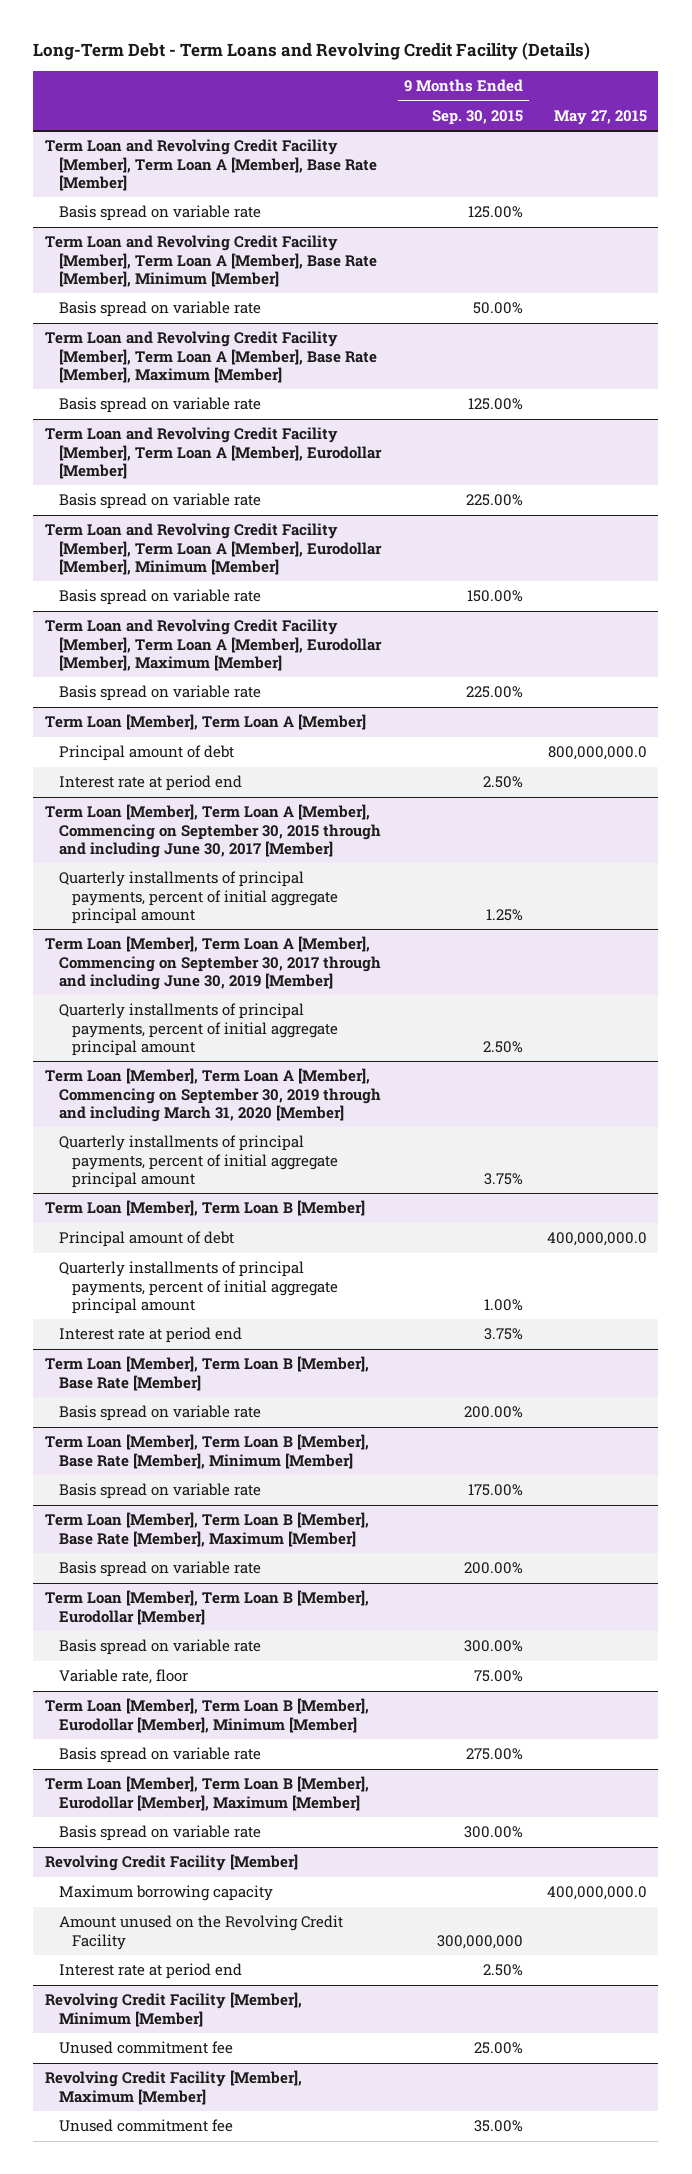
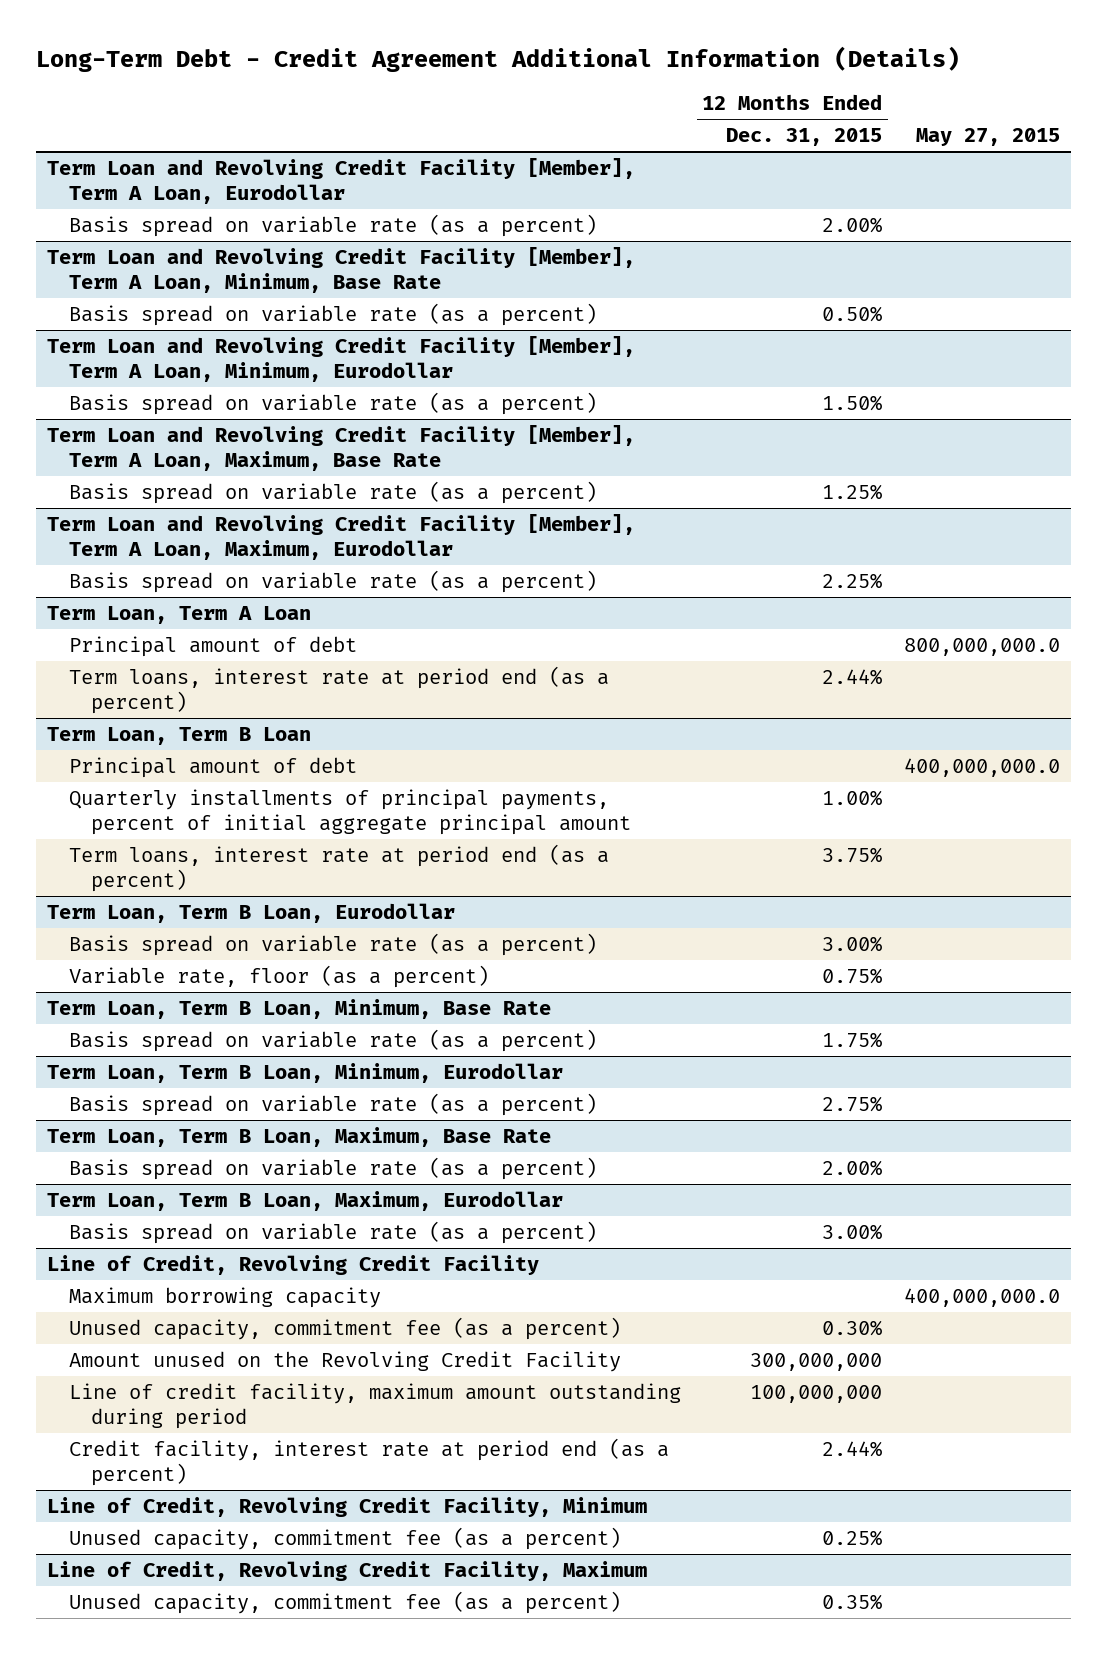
- Long-Term Debt - Term Loans and Revolving Credit Facility (Details)
+ Long-Term Debt - Credit Agreement Additional Information (Details)
- | 9 Months Ended Sep. 30, 2015 | May 27, 2015
+ | 12 Months Ended Dec. 31, 2015 | May 27, 2015
- Term Loan and Revolving Credit Facility [Member], Term Loan A [Member], Base Rate [Member]
- Basis spread on variable rate | 125.00% |
- Term Loan and Revolving Credit Facility [Member], Term Loan A [Member], Base Rate [Member], Minimum [Member]
- Basis spread on variable rate | 50.00% |
- Term Loan and Revolving Credit Facility [Member], Term Loan A [Member], Base Rate [Member], Maximum [Member]
- Basis spread on variable rate | 125.00% |
- Term Loan and Revolving Credit Facility [Member], Term Loan A [Member], Eurodollar [Member]
- Basis spread on variable rate | 225.00% |
- Term Loan and Revolving Credit Facility [Member], Term Loan A [Member], Eurodollar [Member], Minimum [Member]
- Basis spread on variable rate | 150.00% |
- Term Loan and Revolving Credit Facility [Member], Term Loan A [Member], Eurodollar [Member], Maximum [Member]
- Basis spread on variable rate | 225.00% |
- Term Loan [Member], Term Loan A [Member]
+ Term Loan and Revolving Credit Facility [Member], Term A Loan, Eurodollar
+ Basis spread on variable rate (as a percent) | 2.00% |
+ Term Loan and Revolving Credit Facility [Member], Term A Loan, Minimum, Base Rate
+ Basis spread on variable rate (as a percent) | 0.50% |
+ Term Loan and Revolving Credit Facility [Member], Term A Loan, Minimum, Eurodollar
+ Basis spread on variable rate (as a percent) | 1.50% |
+ Term Loan and Revolving Credit Facility [Member], Term A Loan, Maximum, Base Rate
+ Basis spread on variable rate (as a percent) | 1.25% |
+ Term Loan and Revolving Credit Facility [Member], Term A Loan, Maximum, Eurodollar
+ Basis spread on variable rate (as a percent) | 2.25% |
+ Term Loan, Term A Loan
- Interest rate at period end | 2.50% |
- Term Loan [Member], Term Loan A [Member], Commencing on September 30, 2015 through and including June 30, 2017 [Member]
- Quarterly installments of principal payments, percent of initial aggregate principal amount | 1.25% |
- Term Loan [Member], Term Loan A [Member], Commencing on September 30, 2017 through and including June 30, 2019 [Member]
- Quarterly installments of principal payments, percent of initial aggregate principal amount | 2.50% |
- Term Loan [Member], Term Loan A [Member], Commencing on September 30, 2019 through and including March 31, 2020 [Member]
- Quarterly installments of principal payments, percent of initial aggregate principal amount | 3.75% |
- Term Loan [Member], Term Loan B [Member]
+ Term loans, interest rate at period end (as a percent) | 2.44% |
+ Term Loan, Term B Loan
- Interest rate at period end | 3.75% |
- Term Loan [Member], Term Loan B [Member], Base Rate [Member]
- Basis spread on variable rate | 200.00% |
- Term Loan [Member], Term Loan B [Member], Base Rate [Member], Minimum [Member]
- Basis spread on variable rate | 175.00% |
- Term Loan [Member], Term Loan B [Member], Base Rate [Member], Maximum [Member]
- Basis spread on variable rate | 200.00% |
- Term Loan [Member], Term Loan B [Member], Eurodollar [Member]
- Basis spread on variable rate | 300.00% |
- Variable rate, floor | 75.00% |
- Term Loan [Member], Term Loan B [Member], Eurodollar [Member], Minimum [Member]
- Basis spread on variable rate | 275.00% |
- Term Loan [Member], Term Loan B [Member], Eurodollar [Member], Maximum [Member]
- Basis spread on variable rate | 300.00% |
- Revolving Credit Facility [Member]
+ Term loans, interest rate at period end (as a percent) | 3.75% |
+ Term Loan, Term B Loan, Eurodollar
+ Basis spread on variable rate (as a percent) | 3.00% |
+ Variable rate, floor (as a percent) | 0.75% |
+ Term Loan, Term B Loan, Minimum, Base Rate
+ Basis spread on variable rate (as a percent) | 1.75% |
+ Term Loan, Term B Loan, Minimum, Eurodollar
+ Basis spread on variable rate (as a percent) | 2.75% |
+ Term Loan, Term B Loan, Maximum, Base Rate
+ Basis spread on variable rate (as a percent) | 2.00% |
+ Term Loan, Term B Loan, Maximum, Eurodollar
+ Basis spread on variable rate (as a percent) | 3.00% |
+ Line of Credit, Revolving Credit Facility
+ Unused capacity, commitment fee (as a percent) | 0.30% |
- Interest rate at period end | 2.50% |
- Revolving Credit Facility [Member], Minimum [Member]
- Unused commitment fee | 25.00% |
- Revolving Credit Facility [Member], Maximum [Member]
- Unused commitment fee | 35.00% |
+ Line of credit facility, maximum amount outstanding during period | 100,000,000 |
+ Credit facility, interest rate at period end (as a percent) | 2.44% |
+ Line of Credit, Revolving Credit Facility, Minimum
+ Unused capacity, commitment fee (as a percent) | 0.25% |
+ Line of Credit, Revolving Credit Facility, Maximum
+ Unused capacity, commitment fee (as a percent) | 0.35% |

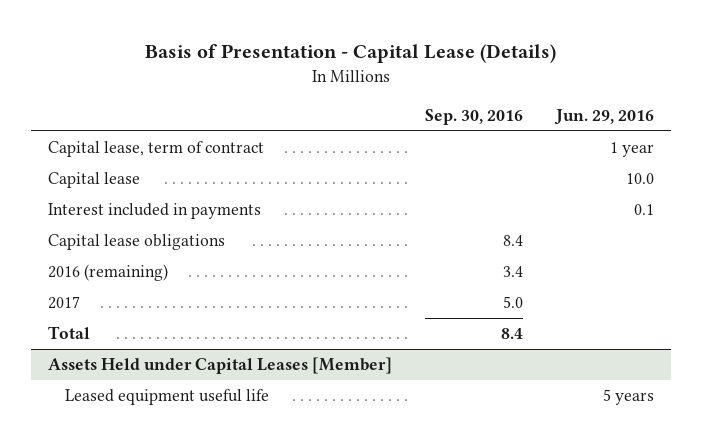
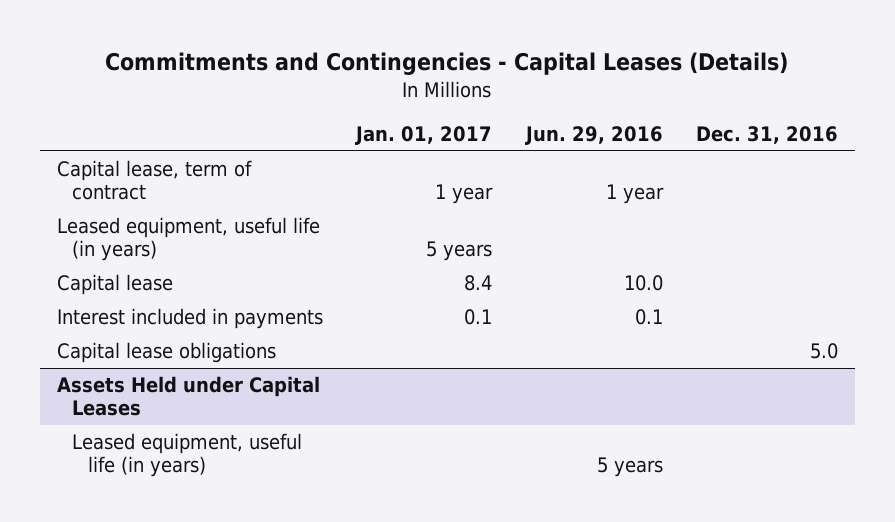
- Basis of Presentation - Capital Lease (Details)
+ Commitments and Contingencies - Capital Leases (Details)
- | Sep. 30, 2016 | Jun. 29, 2016
+ | Jan. 01, 2017 | Jun. 29, 2016 | Dec. 31, 2016
+ Leased equipment, useful life (in years) | 5 years | |
- 2016 (remaining) | 3.4 |
- 2017 | 5.0 |
- Total | 8.4 |
- Assets Held under Capital Leases [Member]
- Leased equipment useful life | | 5 years
+ Assets Held under Capital Leases
+ Leased equipment, useful life (in years) | | 5 years |

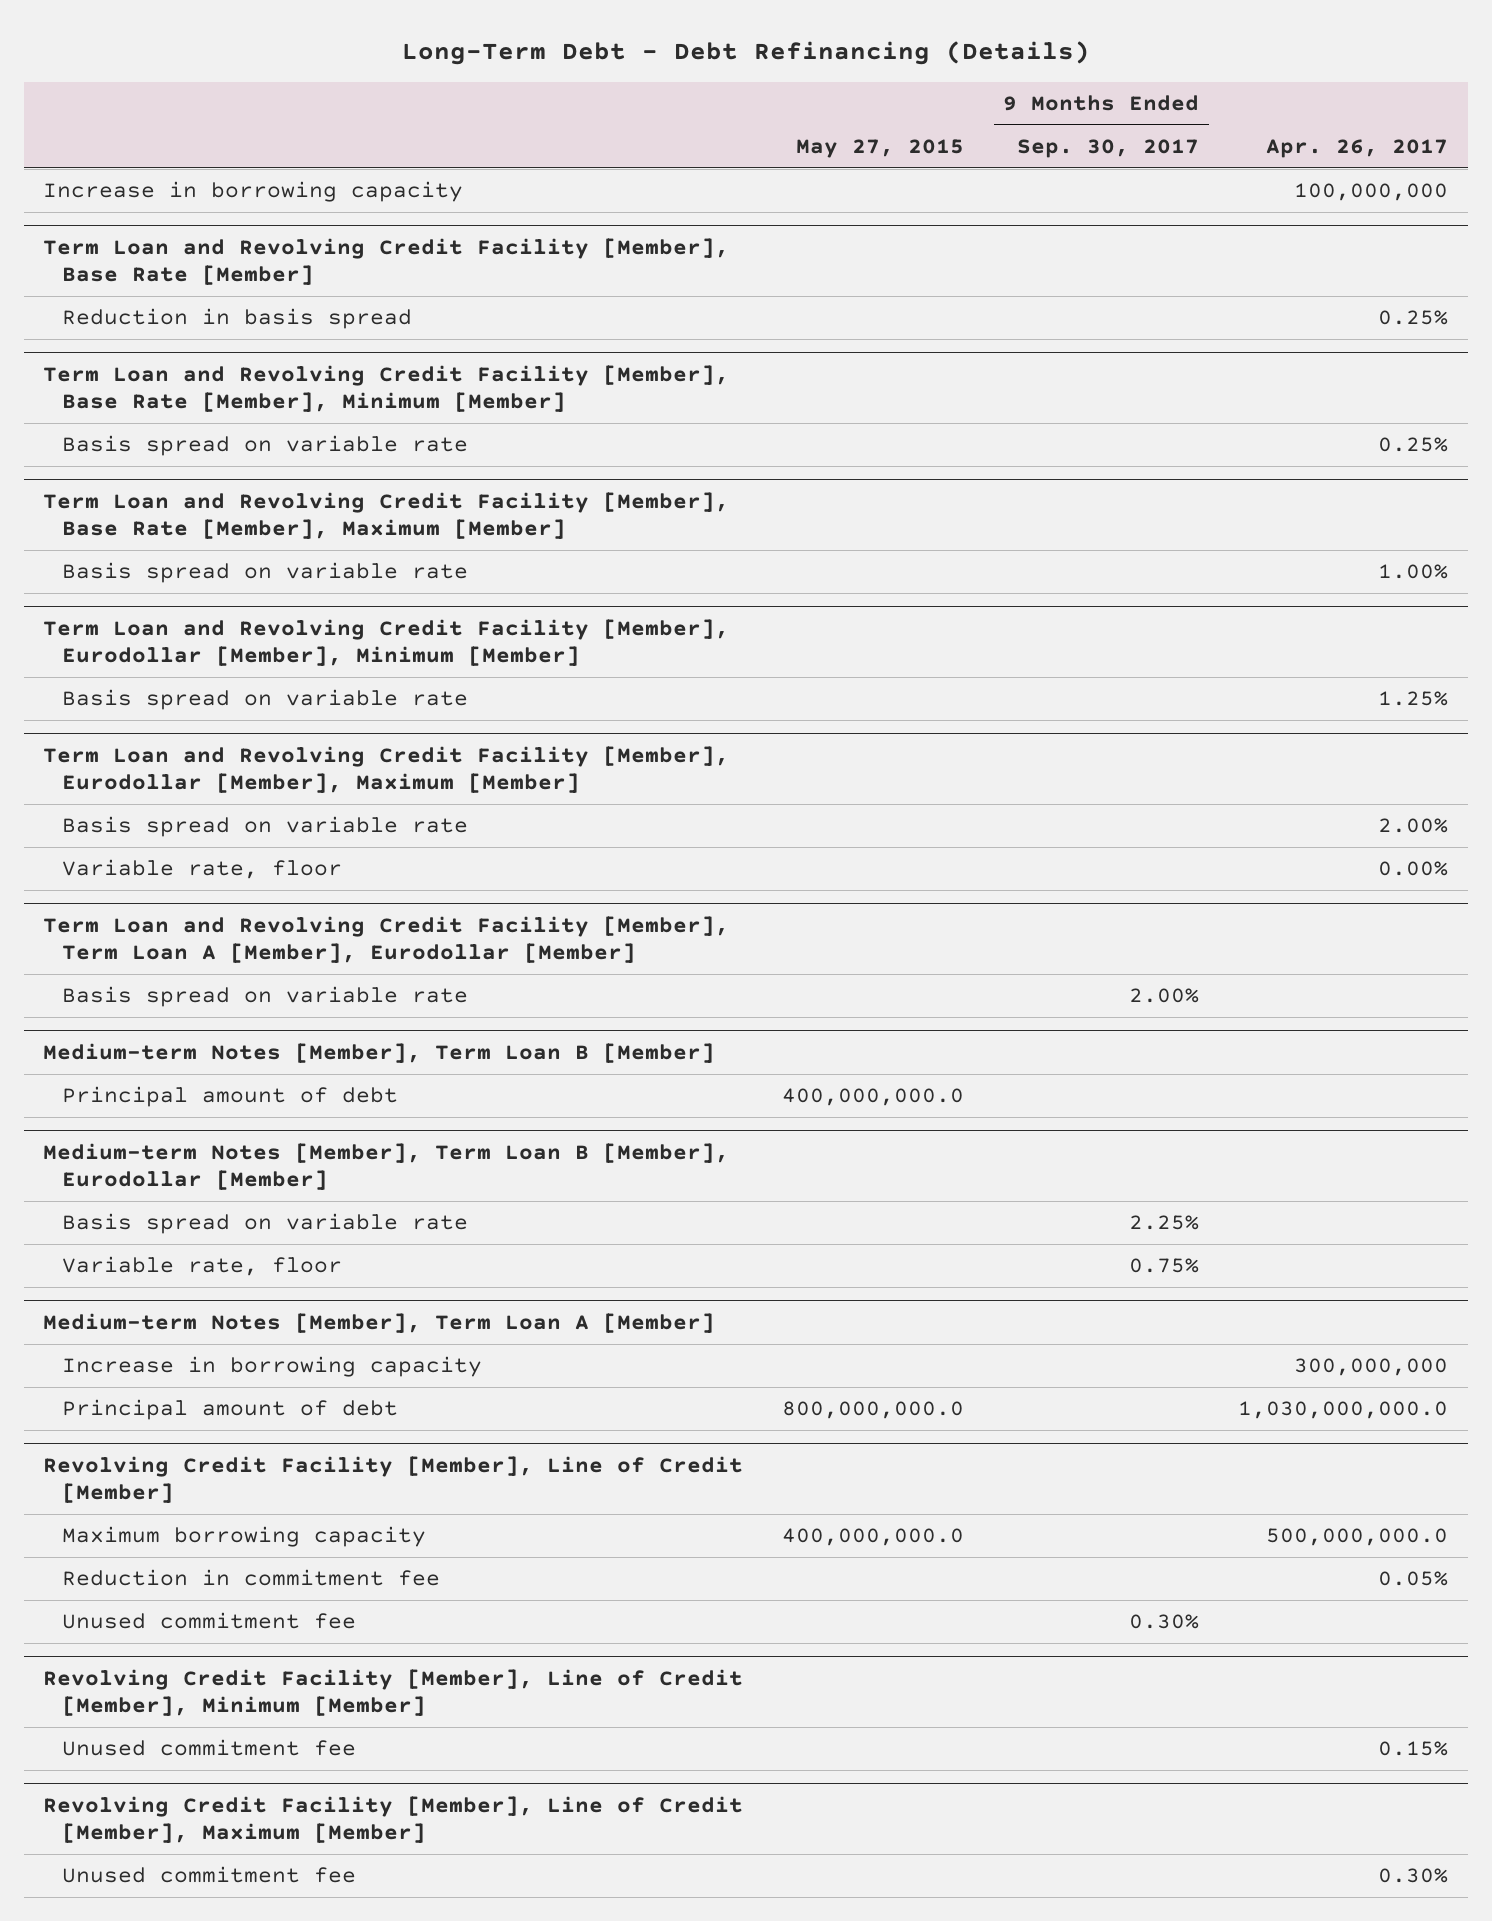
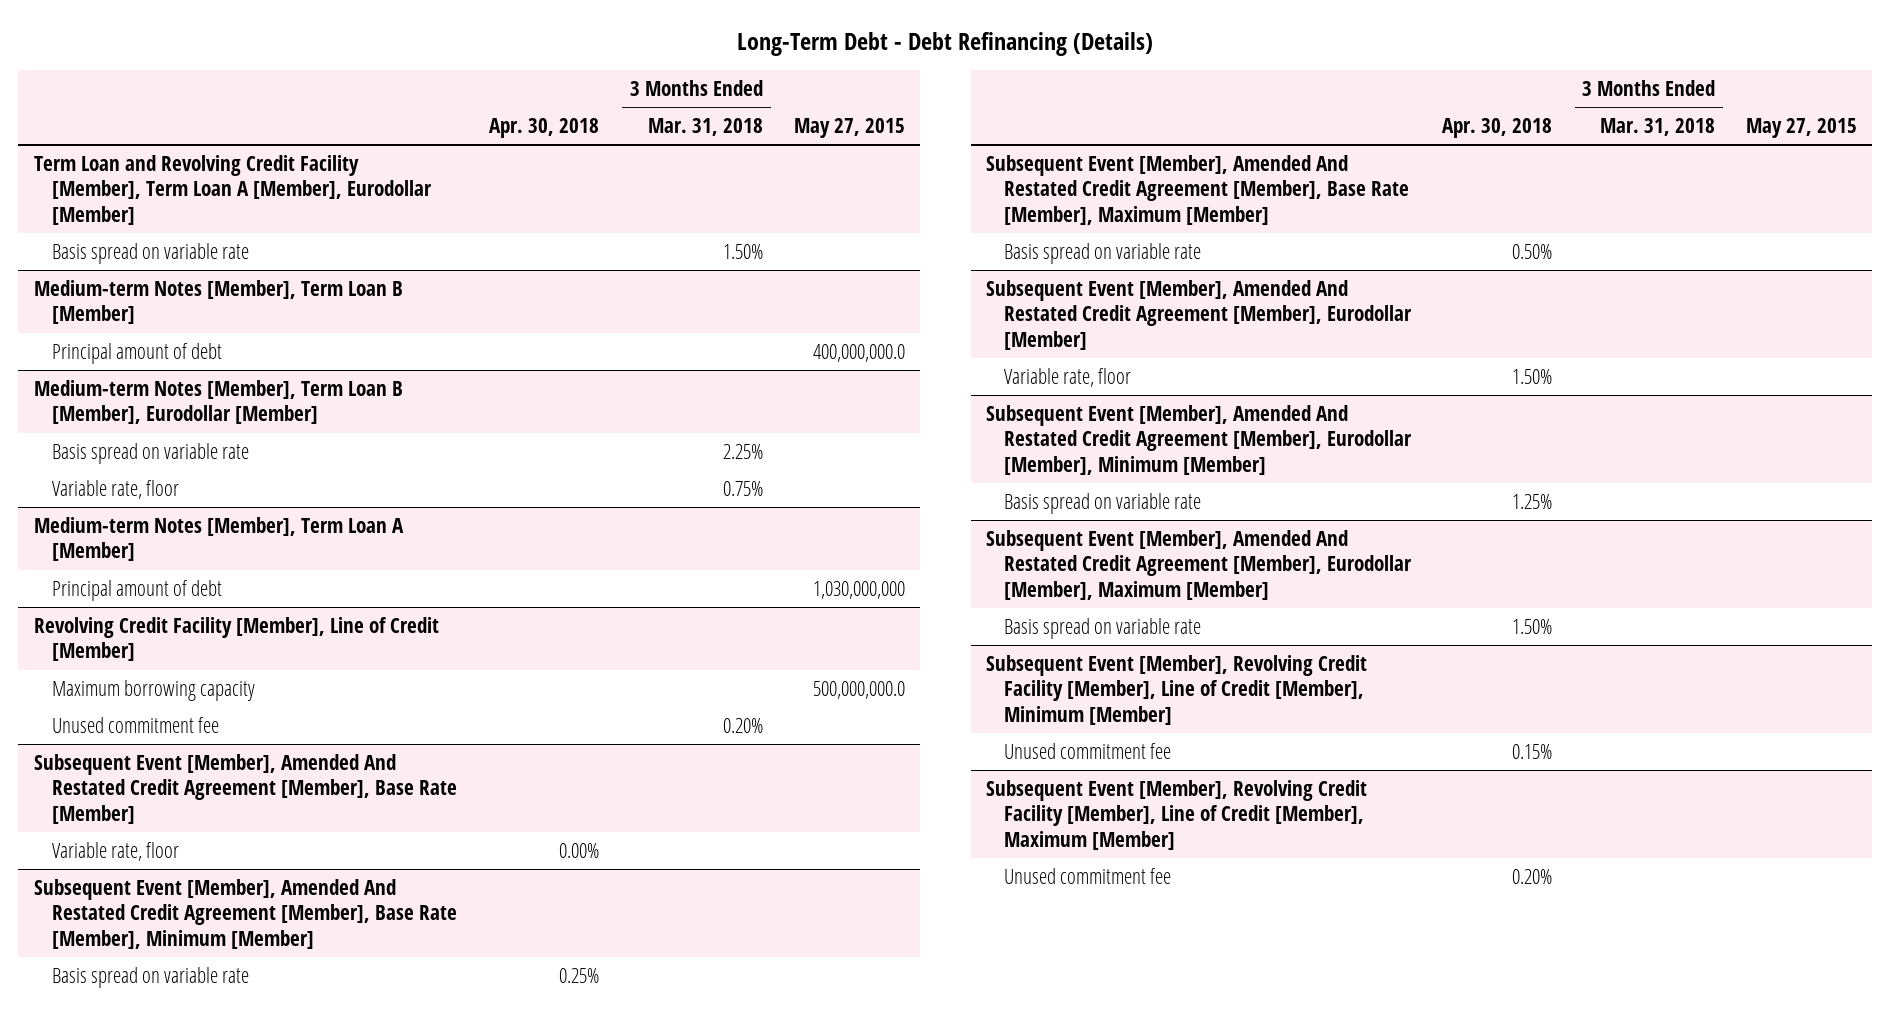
- | May 27, 2015 | 9 Months Ended Sep. 30, 2017 | Apr. 26, 2017
+ | Apr. 30, 2018 | 3 Months Ended Mar. 31, 2018 | May 27, 2015
- Increase in borrowing capacity | | | 100,000,000
- Term Loan and Revolving Credit Facility [Member], Base Rate [Member]
- Reduction in basis spread | | | 0.25%
- Term Loan and Revolving Credit Facility [Member], Base Rate [Member], Minimum [Member]
- Basis spread on variable rate | | | 0.25%
- Term Loan and Revolving Credit Facility [Member], Base Rate [Member], Maximum [Member]
- Basis spread on variable rate | | | 1.00%
- Term Loan and Revolving Credit Facility [Member], Eurodollar [Member], Minimum [Member]
- Basis spread on variable rate | | | 1.25%
- Term Loan and Revolving Credit Facility [Member], Eurodollar [Member], Maximum [Member]
- Basis spread on variable rate | | | 2.00%
- Variable rate, floor | | | 0.00%
@ Medium-term Notes [Member], Term Loan A [Member]
- Increase in borrowing capacity | | | 300,000,000
- Principal amount of debt | 800,000,000.0 | | 1,030,000,000.0
+ Principal amount of debt | | | 1,030,000,000
@ Revolving Credit Facility [Member], Line of Credit [Member]
- Maximum borrowing capacity | 400,000,000.0 | | 500,000,000.0
- Reduction in commitment fee | | | 0.05%
+ Maximum borrowing capacity | | | 500,000,000.0
- Revolving Credit Facility [Member], Line of Credit [Member], Minimum [Member]
+ Subsequent Event [Member], Amended And Restated Credit Agreement [Member], Base Rate [Member]
+ Variable rate, floor | 0.00% | |
+ Subsequent Event [Member], Amended And Restated Credit Agreement [Member], Base Rate [Member], Minimum [Member]
+ Basis spread on variable rate | 0.25% | |
+ Subsequent Event [Member], Amended And Restated Credit Agreement [Member], Base Rate [Member], Maximum [Member]
+ Basis spread on variable rate | 0.50% | |
+ Subsequent Event [Member], Amended And Restated Credit Agreement [Member], Eurodollar [Member]
+ Variable rate, floor | 1.50% | |
+ Subsequent Event [Member], Amended And Restated Credit Agreement [Member], Eurodollar [Member], Minimum [Member]
+ Basis spread on variable rate | 1.25% | |
+ Subsequent Event [Member], Amended And Restated Credit Agreement [Member], Eurodollar [Member], Maximum [Member]
+ Basis spread on variable rate | 1.50% | |
+ Subsequent Event [Member], Revolving Credit Facility [Member], Line of Credit [Member], Minimum [Member]
- Revolving Credit Facility [Member], Line of Credit [Member], Maximum [Member]
+ Subsequent Event [Member], Revolving Credit Facility [Member], Line of Credit [Member], Maximum [Member]

